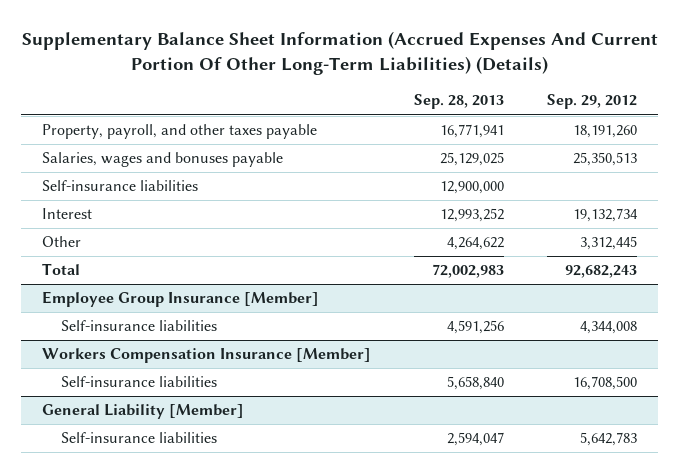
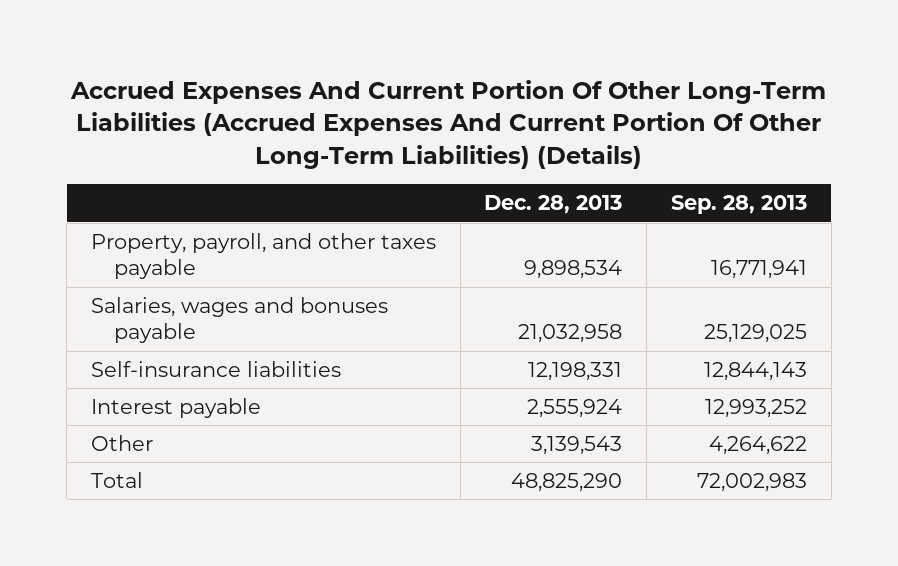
- Supplementary Balance Sheet Information (Accrued Expenses And Current Portion Of Other Long-Term Liabilities) (Details)
+ Accrued Expenses And Current Portion Of Other Long-Term Liabilities (Accrued Expenses And Current Portion Of Other Long-Term Liabilities) (Details)
- | Sep. 28, 2013 | Sep. 29, 2012
+ | Dec. 28, 2013 | Sep. 28, 2013
- Self-insurance liabilities | 12,900,000 |
- Interest | 12,993,252 | 19,132,734
+ Self-insurance liabilities | 12,198,331 | 12,844,143
+ Interest payable | 2,555,924 | 12,993,252
- Employee Group Insurance [Member]
- Self-insurance liabilities | 4,591,256 | 4,344,008
- Workers Compensation Insurance [Member]
- Self-insurance liabilities | 5,658,840 | 16,708,500
- General Liability [Member]
- Self-insurance liabilities | 2,594,047 | 5,642,783

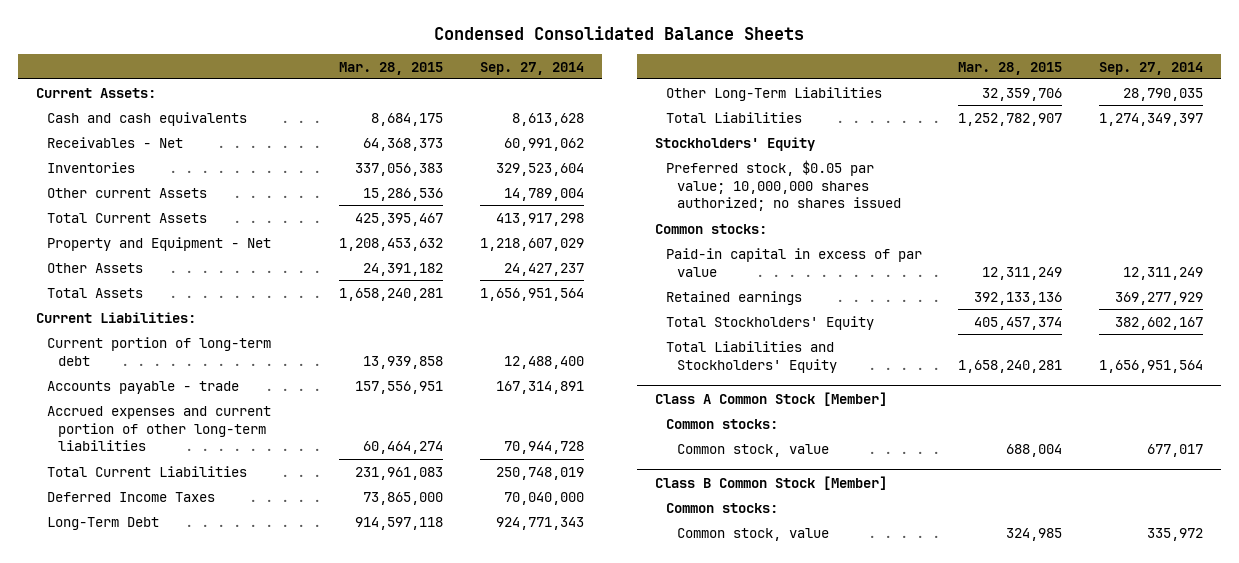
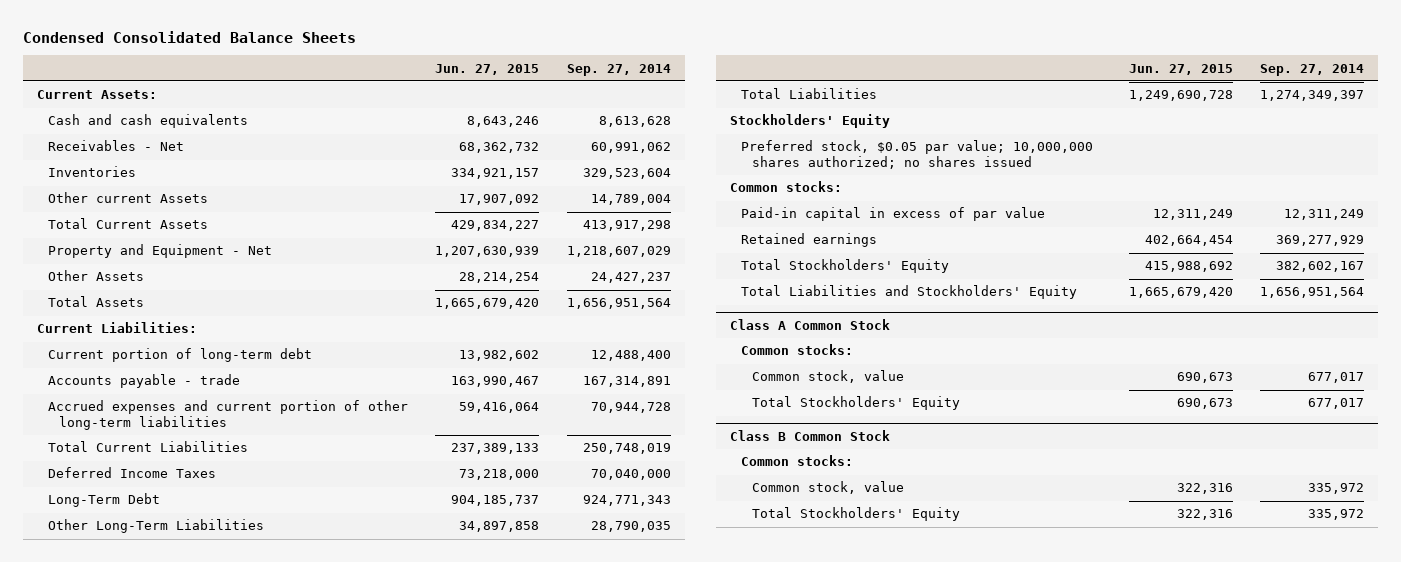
- | Mar. 28, 2015 | Sep. 27, 2014
+ | Jun. 27, 2015 | Sep. 27, 2014
- Class A Common Stock [Member]
+ Class A Common Stock
- Class B Common Stock [Member]
+ Total Stockholders' Equity | 690,673 | 677,017
+ Class B Common Stock
+ Total Stockholders' Equity | 322,316 | 335,972

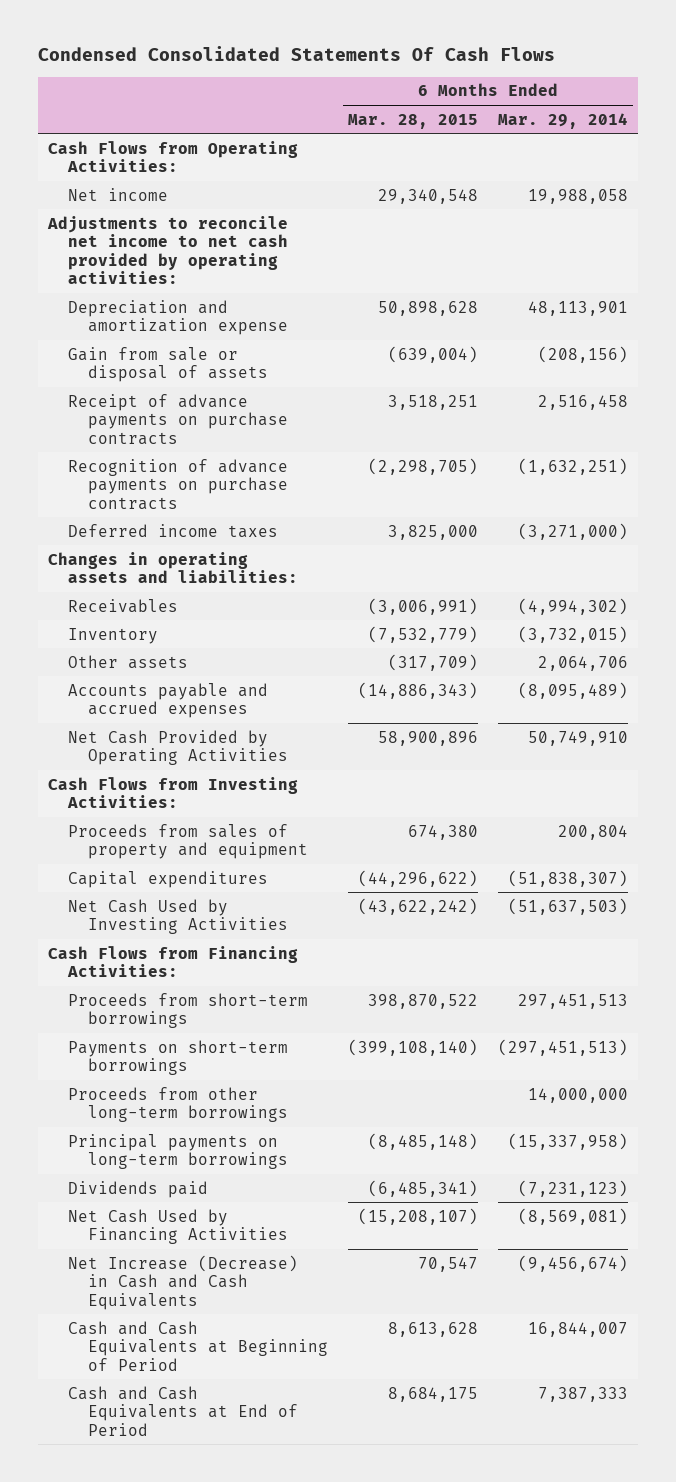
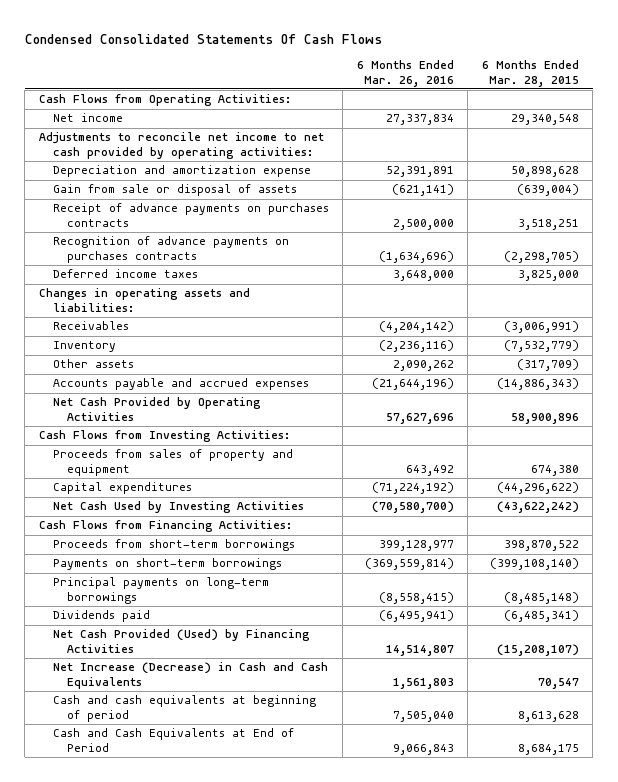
- | 6 Months Ended Mar. 28, 2015 | 6 Months Ended Mar. 29, 2014
+ | 6 Months Ended Mar. 26, 2016 | 6 Months Ended Mar. 28, 2015
- Receipt of advance payments on purchase contracts | 3,518,251 | 2,516,458
- Recognition of advance payments on purchase contracts | (2,298,705) | (1,632,251)
+ Receipt of advance payments on purchases contracts | 2,500,000 | 3,518,251
+ Recognition of advance payments on purchases contracts | (1,634,696) | (2,298,705)
- Proceeds from other long-term borrowings | | 14,000,000
- Net Cash Used by Financing Activities | (15,208,107) | (8,569,081)
+ Net Cash Provided (Used) by Financing Activities | 14,514,807 | (15,208,107)
- Cash and Cash Equivalents at Beginning of Period | 8,613,628 | 16,844,007
+ Cash and cash equivalents at beginning of period | 7,505,040 | 8,613,628

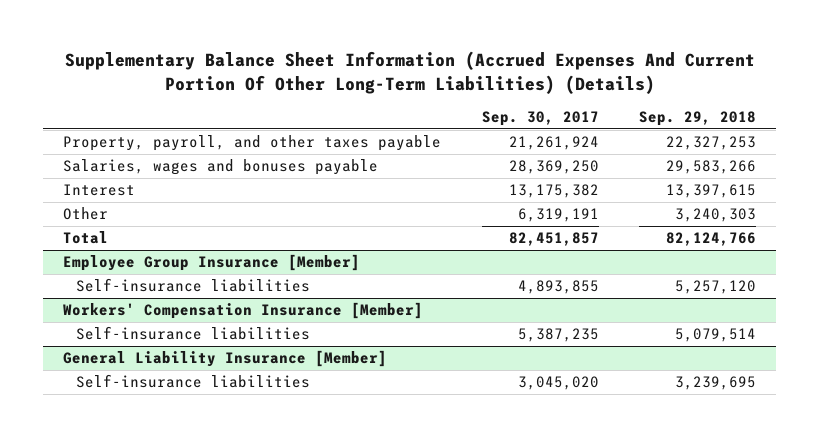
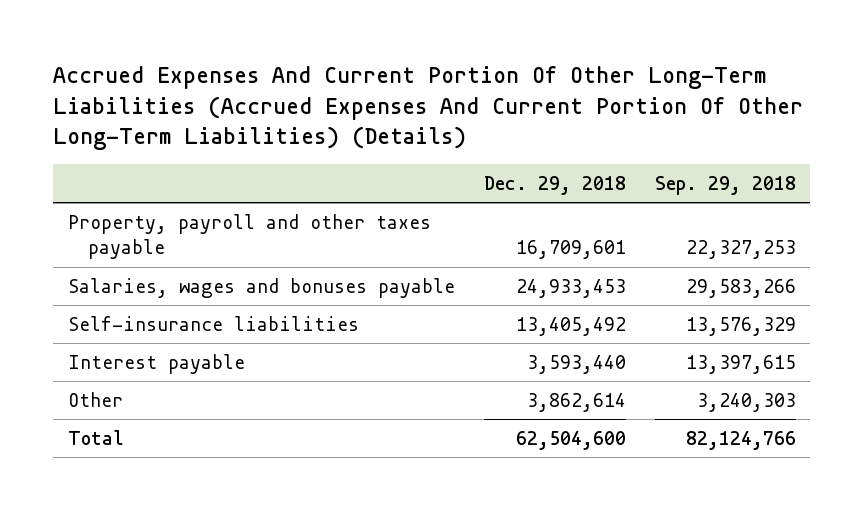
- Supplementary Balance Sheet Information (Accrued Expenses And Current Portion Of Other Long-Term Liabilities) (Details)
+ Accrued Expenses And Current Portion Of Other Long-Term Liabilities (Accrued Expenses And Current Portion Of Other Long-Term Liabilities) (Details)
- | Sep. 30, 2017 | Sep. 29, 2018
+ | Dec. 29, 2018 | Sep. 29, 2018
- Property, payroll, and other taxes payable | 21,261,924 | 22,327,253
+ Property, payroll and other taxes payable | 16,709,601 | 22,327,253
- Interest | 13,175,382 | 13,397,615
+ Self-insurance liabilities | 13,405,492 | 13,576,329
+ Interest payable | 3,593,440 | 13,397,615
- Employee Group Insurance [Member]
- Self-insurance liabilities | 4,893,855 | 5,257,120
- Workers' Compensation Insurance [Member]
- Self-insurance liabilities | 5,387,235 | 5,079,514
- General Liability Insurance [Member]
- Self-insurance liabilities | 3,045,020 | 3,239,695

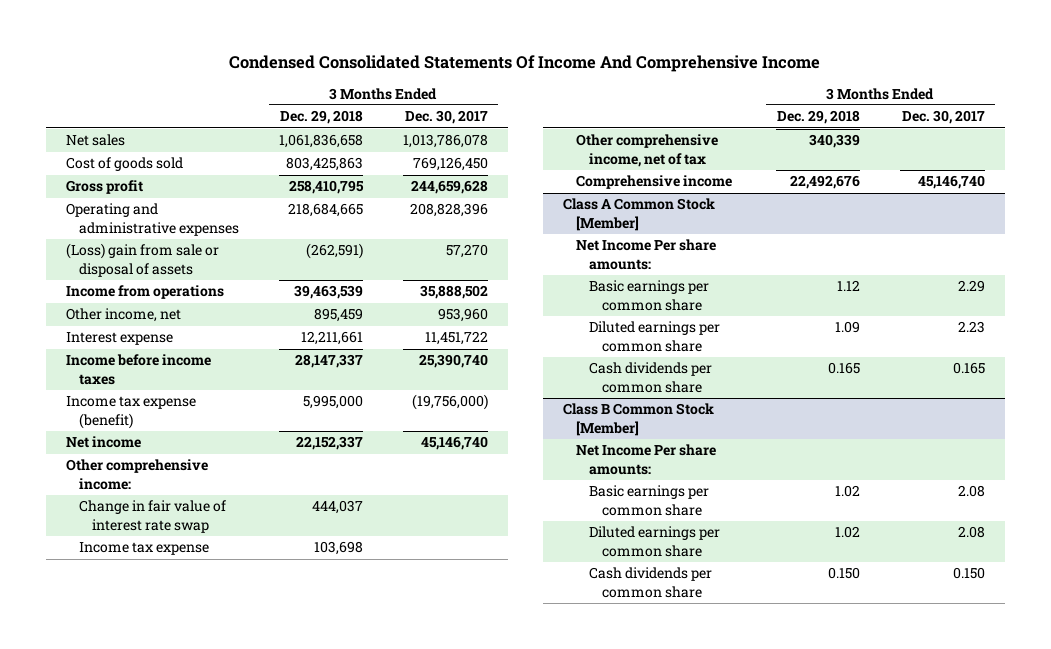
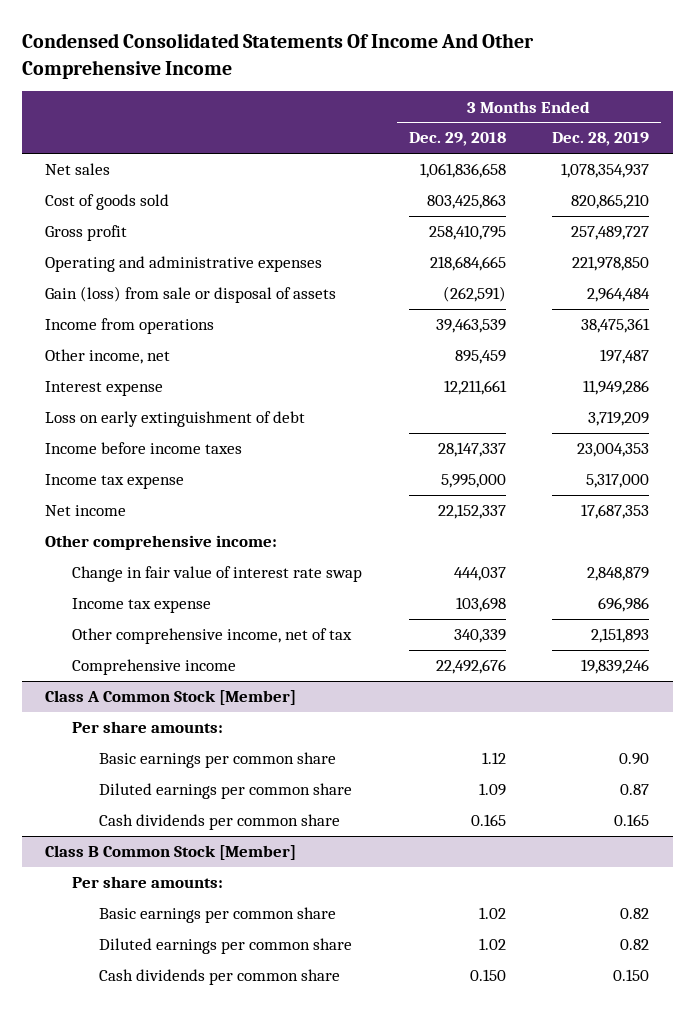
- Condensed Consolidated Statements Of Income And Comprehensive Income
+ Condensed Consolidated Statements Of Income And Other Comprehensive Income
- | 3 Months Ended Dec. 29, 2018 | 3 Months Ended Dec. 30, 2017
+ | 3 Months Ended Dec. 29, 2018 | 3 Months Ended Dec. 28, 2019
- (Loss) gain from sale or disposal of assets | (262,591) | 57,270
+ Gain (loss) from sale or disposal of assets | (262,591) | 2,964,484
+ Loss on early extinguishment of debt | | 3,719,209
- Income tax expense (benefit) | 5,995,000 | (19,756,000)
+ Income tax expense | 5,995,000 | 5,317,000
@ Class A Common Stock [Member]
- Net Income Per share amounts:
+ Per share amounts:
@ Class B Common Stock [Member]
- Net Income Per share amounts:
+ Per share amounts:

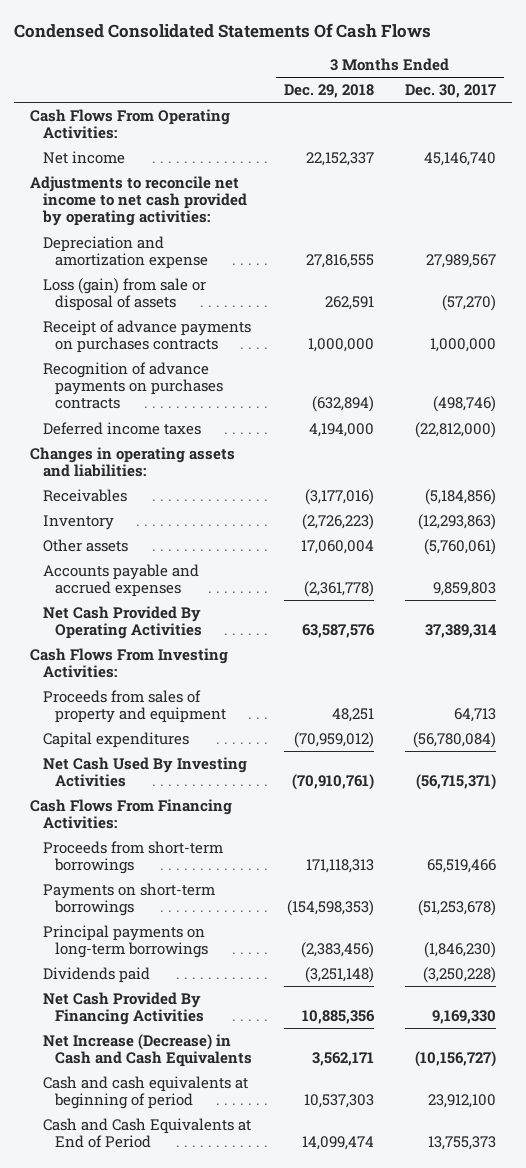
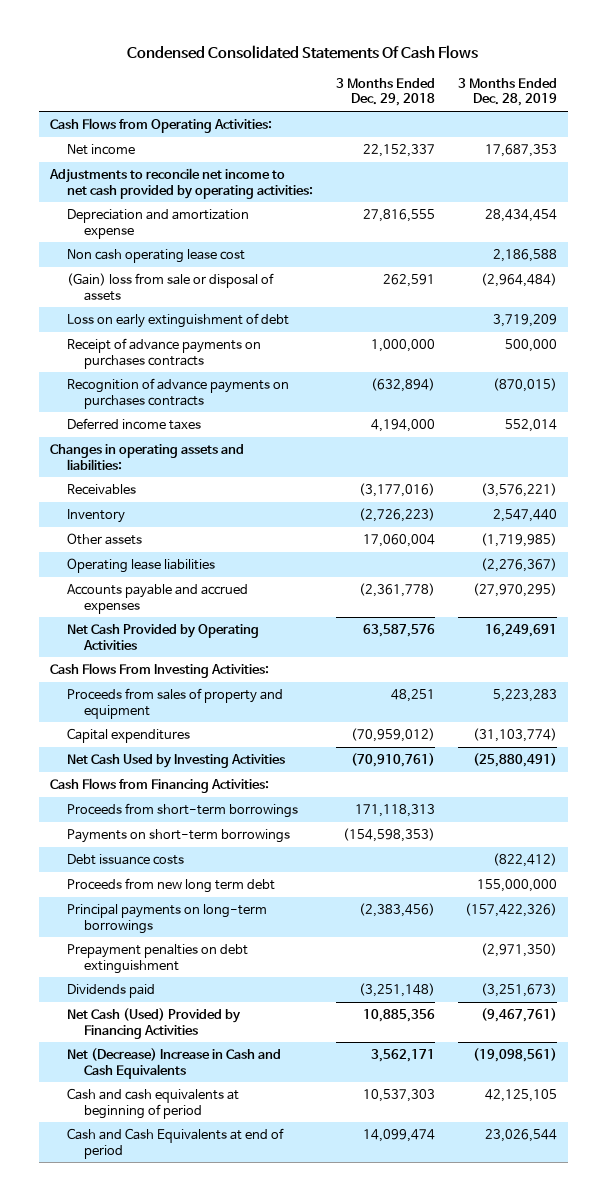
- | 3 Months Ended Dec. 29, 2018 | 3 Months Ended Dec. 30, 2017
+ | 3 Months Ended Dec. 29, 2018 | 3 Months Ended Dec. 28, 2019
- Cash Flows From Operating Activities:
+ Cash Flows from Operating Activities:
- Loss (gain) from sale or disposal of assets | 262,591 | (57,270)
+ Non cash operating lease cost | | 2,186,588
+ (Gain) loss from sale or disposal of assets | 262,591 | (2,964,484)
+ Loss on early extinguishment of debt | | 3,719,209
+ Operating lease liabilities | | (2,276,367)
- Net Cash Provided By Operating Activities | 63,587,576 | 37,389,314
+ Net Cash Provided by Operating Activities | 63,587,576 | 16,249,691
- Net Cash Used By Investing Activities | (70,910,761) | (56,715,371)
- Cash Flows From Financing Activities:
+ Net Cash Used by Investing Activities | (70,910,761) | (25,880,491)
+ Cash Flows from Financing Activities:
+ Debt issuance costs | | (822,412)
+ Proceeds from new long term debt | | 155,000,000
+ Prepayment penalties on debt extinguishment | | (2,971,350)
- Net Cash Provided By Financing Activities | 10,885,356 | 9,169,330
- Net Increase (Decrease) in Cash and Cash Equivalents | 3,562,171 | (10,156,727)
+ Net Cash (Used) Provided by Financing Activities | 10,885,356 | (9,467,761)
+ Net (Decrease) Increase in Cash and Cash Equivalents | 3,562,171 | (19,098,561)
- Cash and Cash Equivalents at End of Period | 14,099,474 | 13,755,373
+ Cash and Cash Equivalents at end of period | 14,099,474 | 23,026,544

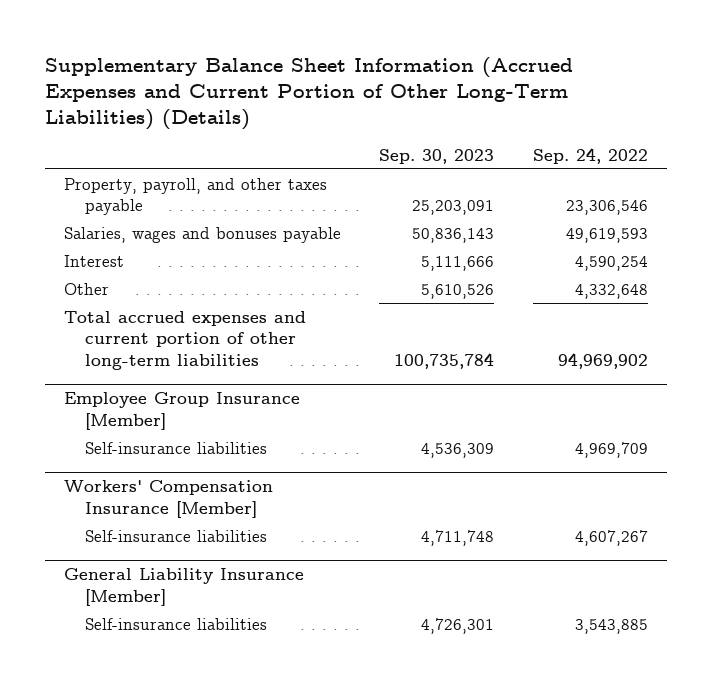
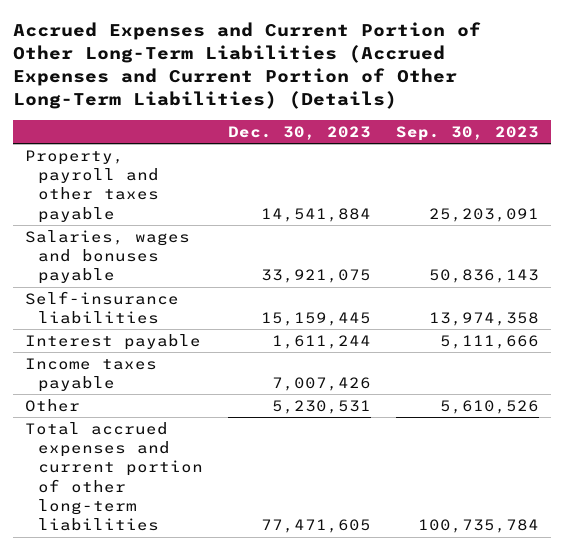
- Supplementary Balance Sheet Information (Accrued Expenses and Current Portion of Other Long-Term Liabilities) (Details)
+ Accrued Expenses and Current Portion of Other Long-Term Liabilities (Accrued Expenses and Current Portion of Other Long-Term Liabilities) (Details)
- | Sep. 30, 2023 | Sep. 24, 2022
+ | Dec. 30, 2023 | Sep. 30, 2023
- Property, payroll, and other taxes payable | 25,203,091 | 23,306,546
+ Property, payroll and other taxes payable | 14,541,884 | 25,203,091
- Interest | 5,111,666 | 4,590,254
+ Self-insurance liabilities | 15,159,445 | 13,974,358
+ Interest payable | 1,611,244 | 5,111,666
+ Income taxes payable | 7,007,426 |
- Employee Group Insurance [Member]
- Self-insurance liabilities | 4,536,309 | 4,969,709
- Workers' Compensation Insurance [Member]
- Self-insurance liabilities | 4,711,748 | 4,607,267
- General Liability Insurance [Member]
- Self-insurance liabilities | 4,726,301 | 3,543,885

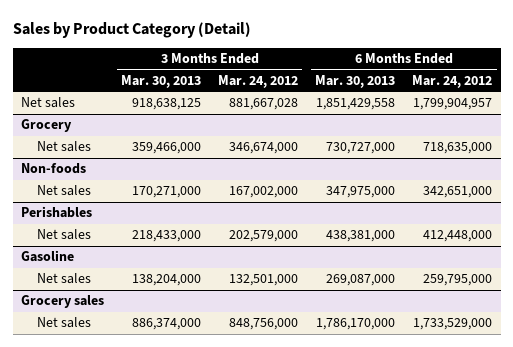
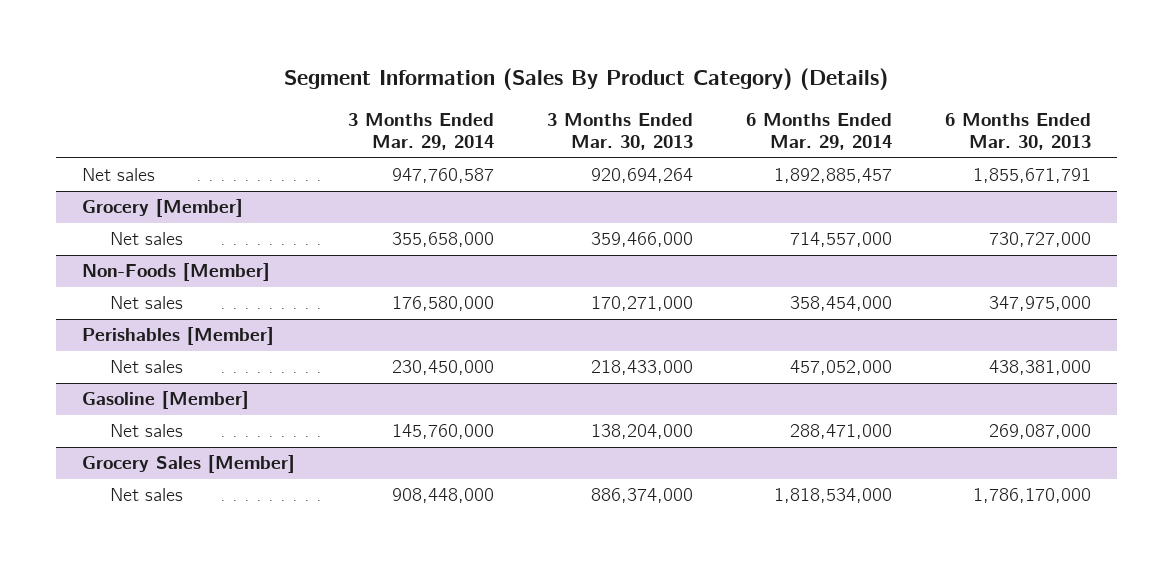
- Sales by Product Category (Detail)
+ Segment Information (Sales By Product Category) (Details)
- | 3 Months Ended Mar. 30, 2013 | 3 Months Ended Mar. 24, 2012 | 6 Months Ended Mar. 30, 2013 | 6 Months Ended Mar. 24, 2012
+ | 3 Months Ended Mar. 29, 2014 | 3 Months Ended Mar. 30, 2013 | 6 Months Ended Mar. 29, 2014 | 6 Months Ended Mar. 30, 2013
- Net sales | 918,638,125 | 881,667,028 | 1,851,429,558 | 1,799,904,957
- Grocery
+ Net sales | 947,760,587 | 920,694,264 | 1,892,885,457 | 1,855,671,791
+ Grocery [Member]
- Non-foods
+ Non-Foods [Member]
- Perishables
+ Perishables [Member]
- Gasoline
+ Gasoline [Member]
- Grocery sales
+ Grocery Sales [Member]

